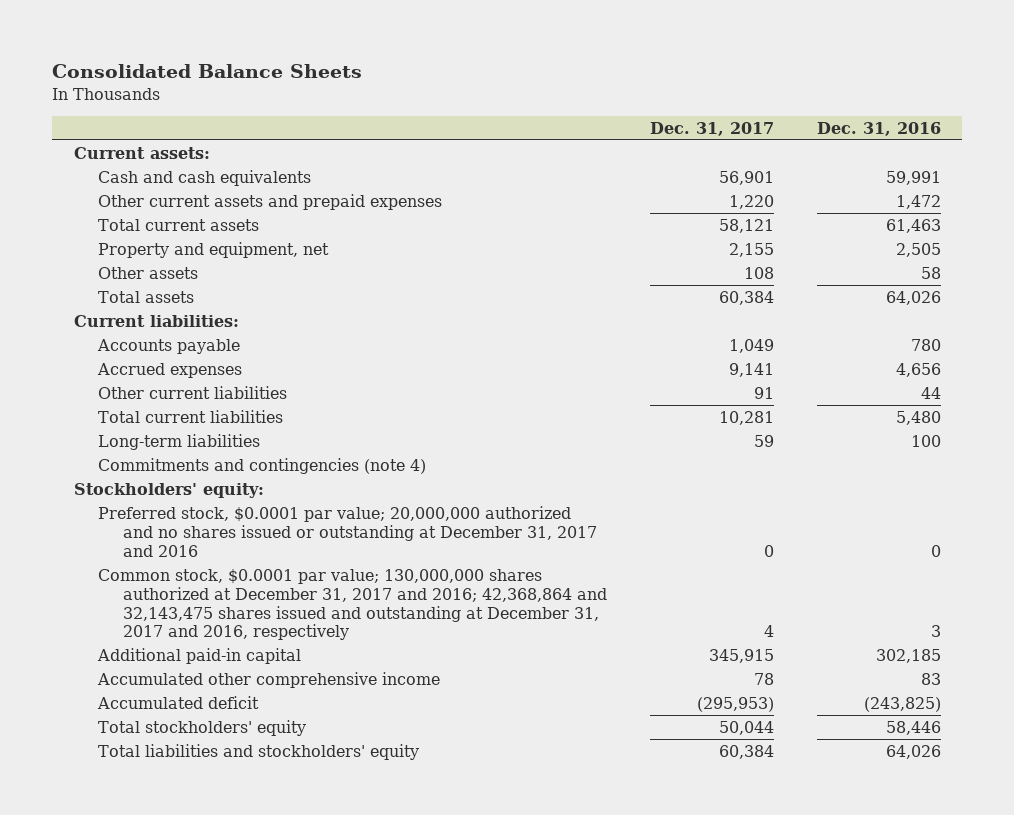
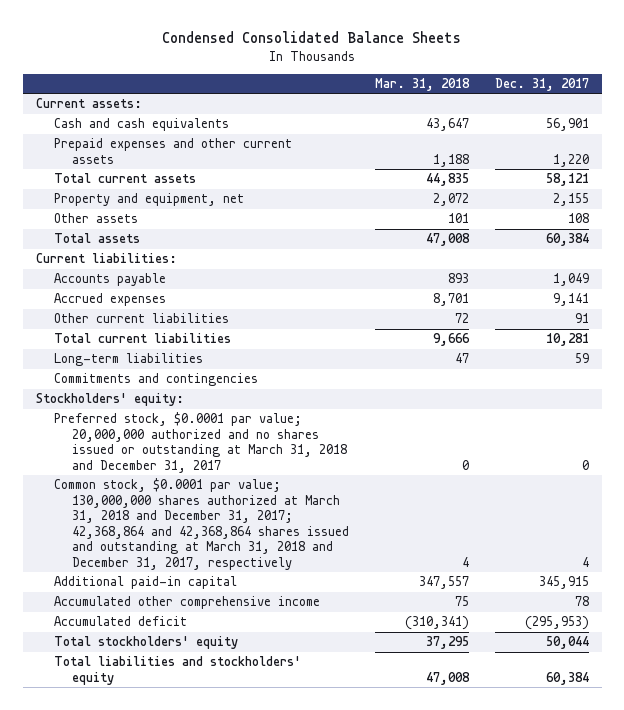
- Consolidated Balance Sheets
+ Condensed Consolidated Balance Sheets
- | Dec. 31, 2017 | Dec. 31, 2016
+ | Mar. 31, 2018 | Dec. 31, 2017
- Other current assets and prepaid expenses | 1,220 | 1,472
+ Prepaid expenses and other current assets | 1,188 | 1,220
- Commitments and contingencies (note 4)
+ Commitments and contingencies
- Preferred stock, $0.0001 par value; 20,000,000 authorized and no shares issued or outstanding at December 31, 2017 and 2016 | 0 | 0
- Common stock, $0.0001 par value; 130,000,000 shares authorized at December 31, 2017 and 2016; 42,368,864 and 32,143,475 shares issued and outstanding at December 31, 2017 and 2016, respectively | 4 | 3
+ Preferred stock, $0.0001 par value; 20,000,000 authorized and no shares issued or outstanding at March 31, 2018 and December 31, 2017 | 0 | 0
+ Common stock, $0.0001 par value; 130,000,000 shares authorized at March 31, 2018 and December 31, 2017; 42,368,864 and 42,368,864 shares issued and outstanding at March 31, 2018 and December 31, 2017, respectively | 4 | 4

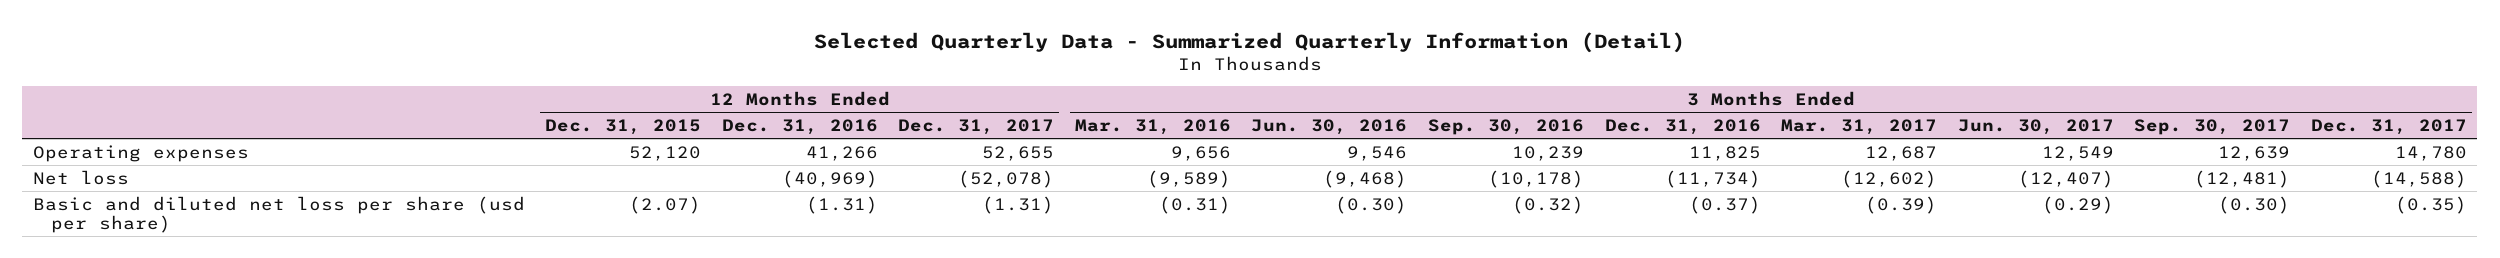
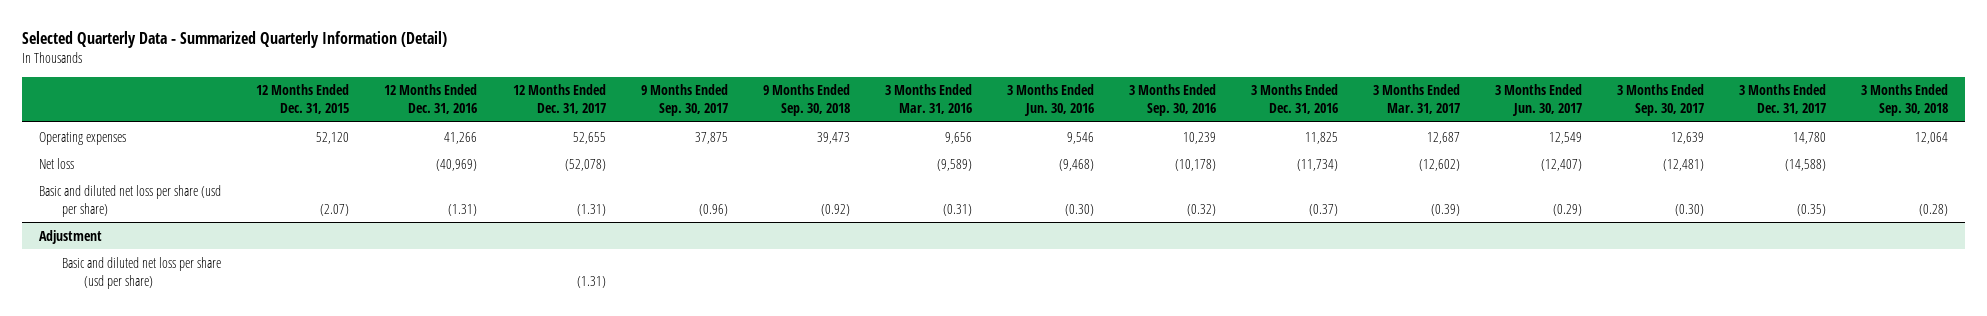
- | 12 Months Ended Dec. 31, 2015 | 12 Months Ended Dec. 31, 2016 | 12 Months Ended Dec. 31, 2017 | 3 Months Ended Mar. 31, 2016 | 3 Months Ended Jun. 30, 2016 | 3 Months Ended Sep. 30, 2016 | 3 Months Ended Dec. 31, 2016 | 3 Months Ended Mar. 31, 2017 | 3 Months Ended Jun. 30, 2017 | 3 Months Ended Sep. 30, 2017 | 3 Months Ended Dec. 31, 2017
+ | 12 Months Ended Dec. 31, 2015 | 12 Months Ended Dec. 31, 2016 | 12 Months Ended Dec. 31, 2017 | 9 Months Ended Sep. 30, 2017 | 9 Months Ended Sep. 30, 2018 | 3 Months Ended Mar. 31, 2016 | 3 Months Ended Jun. 30, 2016 | 3 Months Ended Sep. 30, 2016 | 3 Months Ended Dec. 31, 2016 | 3 Months Ended Mar. 31, 2017 | 3 Months Ended Jun. 30, 2017 | 3 Months Ended Sep. 30, 2017 | 3 Months Ended Dec. 31, 2017 | 3 Months Ended Sep. 30, 2018
+ Adjustment
+ Basic and diluted net loss per share (usd per share) | | | (1.31) | | | | | | | | | | |

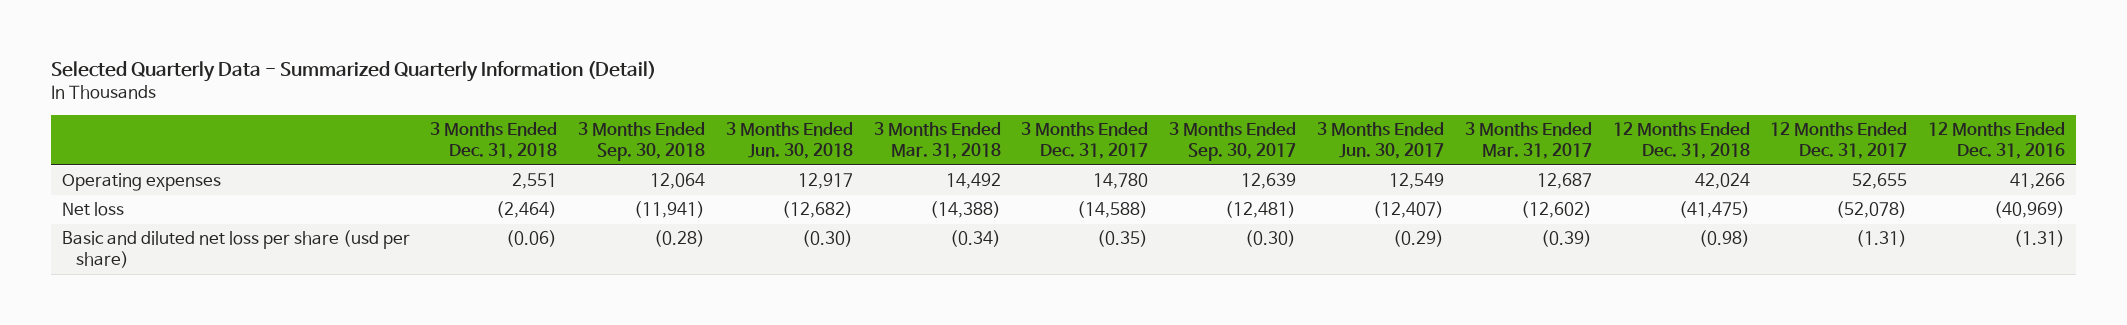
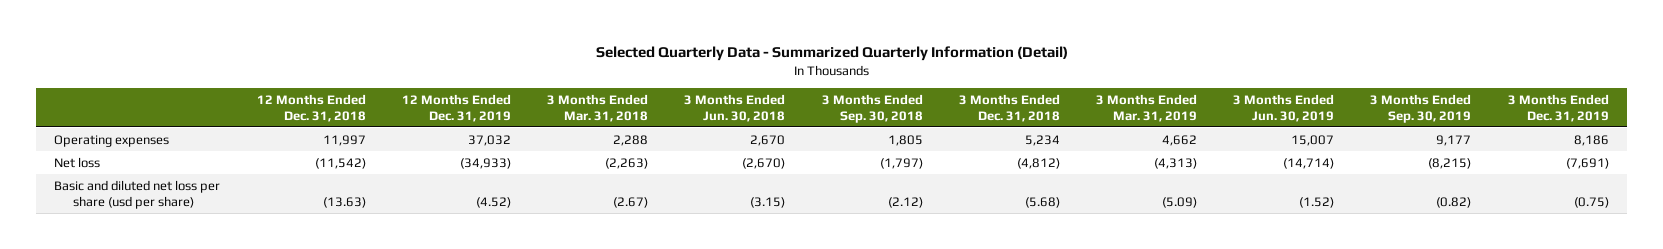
- | 3 Months Ended Dec. 31, 2018 | 3 Months Ended Sep. 30, 2018 | 3 Months Ended Jun. 30, 2018 | 3 Months Ended Mar. 31, 2018 | 3 Months Ended Dec. 31, 2017 | 3 Months Ended Sep. 30, 2017 | 3 Months Ended Jun. 30, 2017 | 3 Months Ended Mar. 31, 2017 | 12 Months Ended Dec. 31, 2018 | 12 Months Ended Dec. 31, 2017 | 12 Months Ended Dec. 31, 2016
+ | 12 Months Ended Dec. 31, 2018 | 12 Months Ended Dec. 31, 2019 | 3 Months Ended Mar. 31, 2018 | 3 Months Ended Jun. 30, 2018 | 3 Months Ended Sep. 30, 2018 | 3 Months Ended Dec. 31, 2018 | 3 Months Ended Mar. 31, 2019 | 3 Months Ended Jun. 30, 2019 | 3 Months Ended Sep. 30, 2019 | 3 Months Ended Dec. 31, 2019
- Operating expenses | 2,551 | 12,064 | 12,917 | 14,492 | 14,780 | 12,639 | 12,549 | 12,687 | 42,024 | 52,655 | 41,266
- Net loss | (2,464) | (11,941) | (12,682) | (14,388) | (14,588) | (12,481) | (12,407) | (12,602) | (41,475) | (52,078) | (40,969)
- Basic and diluted net loss per share (usd per share) | (0.06) | (0.28) | (0.30) | (0.34) | (0.35) | (0.30) | (0.29) | (0.39) | (0.98) | (1.31) | (1.31)
+ Operating expenses | 11,997 | 37,032 | 2,288 | 2,670 | 1,805 | 5,234 | 4,662 | 15,007 | 9,177 | 8,186
+ Net loss | (11,542) | (34,933) | (2,263) | (2,670) | (1,797) | (4,812) | (4,313) | (14,714) | (8,215) | (7,691)
+ Basic and diluted net loss per share (usd per share) | (13.63) | (4.52) | (2.67) | (3.15) | (2.12) | (5.68) | (5.09) | (1.52) | (0.82) | (0.75)

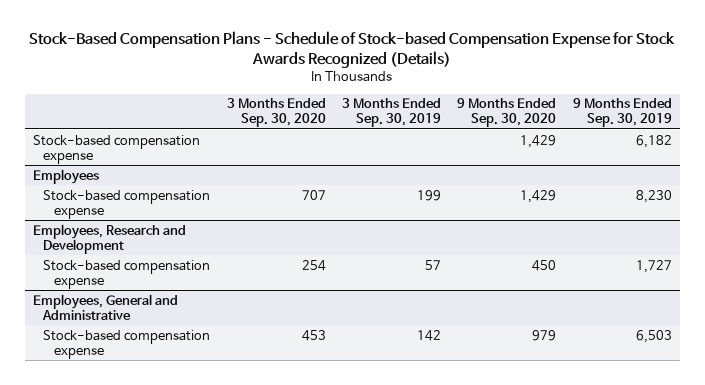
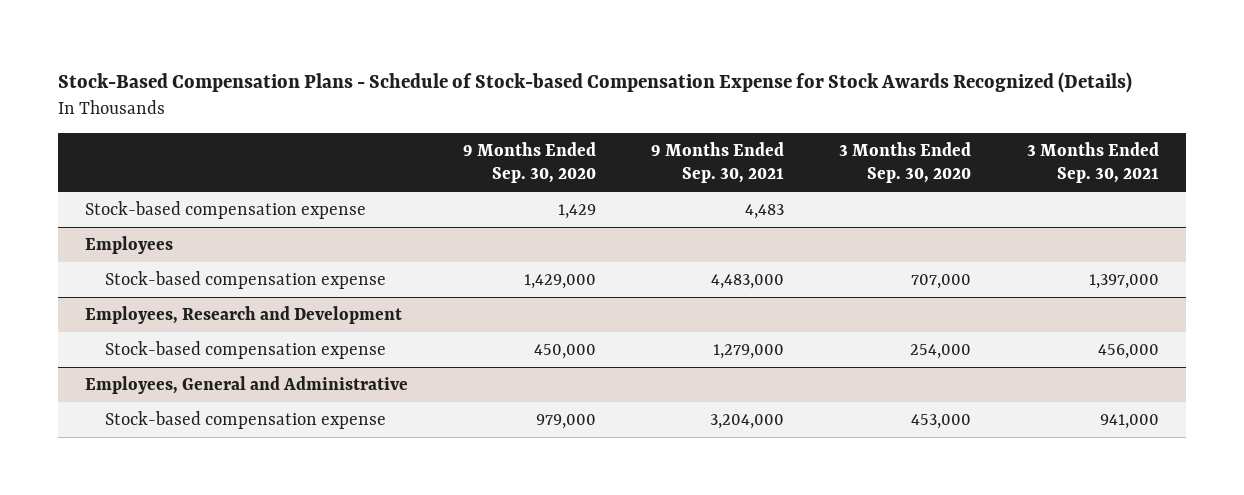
- | 3 Months Ended Sep. 30, 2020 | 3 Months Ended Sep. 30, 2019 | 9 Months Ended Sep. 30, 2020 | 9 Months Ended Sep. 30, 2019
+ | 9 Months Ended Sep. 30, 2020 | 9 Months Ended Sep. 30, 2021 | 3 Months Ended Sep. 30, 2020 | 3 Months Ended Sep. 30, 2021
@ Employees
- Stock-based compensation expense | 707 | 199 | 1,429 | 8,230
+ Stock-based compensation expense | 1,429,000 | 4,483,000 | 707,000 | 1,397,000
@ Employees, Research and Development
- Stock-based compensation expense | 254 | 57 | 450 | 1,727
+ Stock-based compensation expense | 450,000 | 1,279,000 | 254,000 | 456,000
@ Employees, General and Administrative
- Stock-based compensation expense | 453 | 142 | 979 | 6,503
+ Stock-based compensation expense | 979,000 | 3,204,000 | 453,000 | 941,000

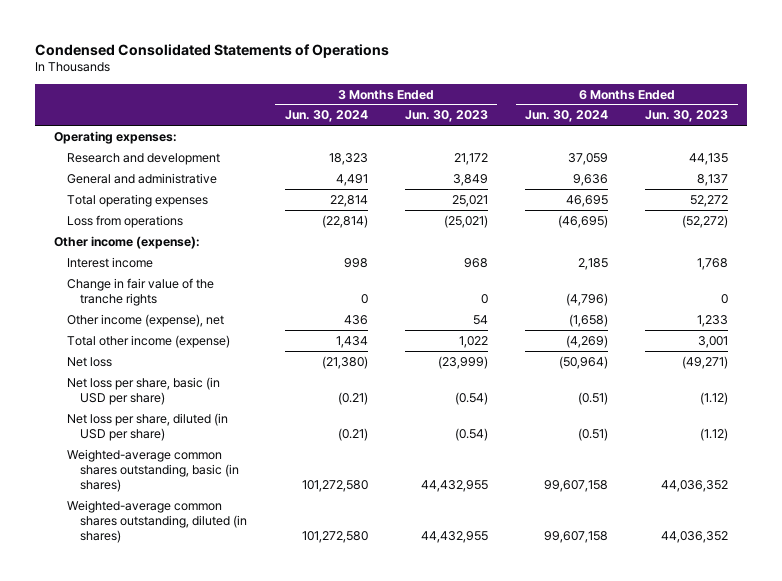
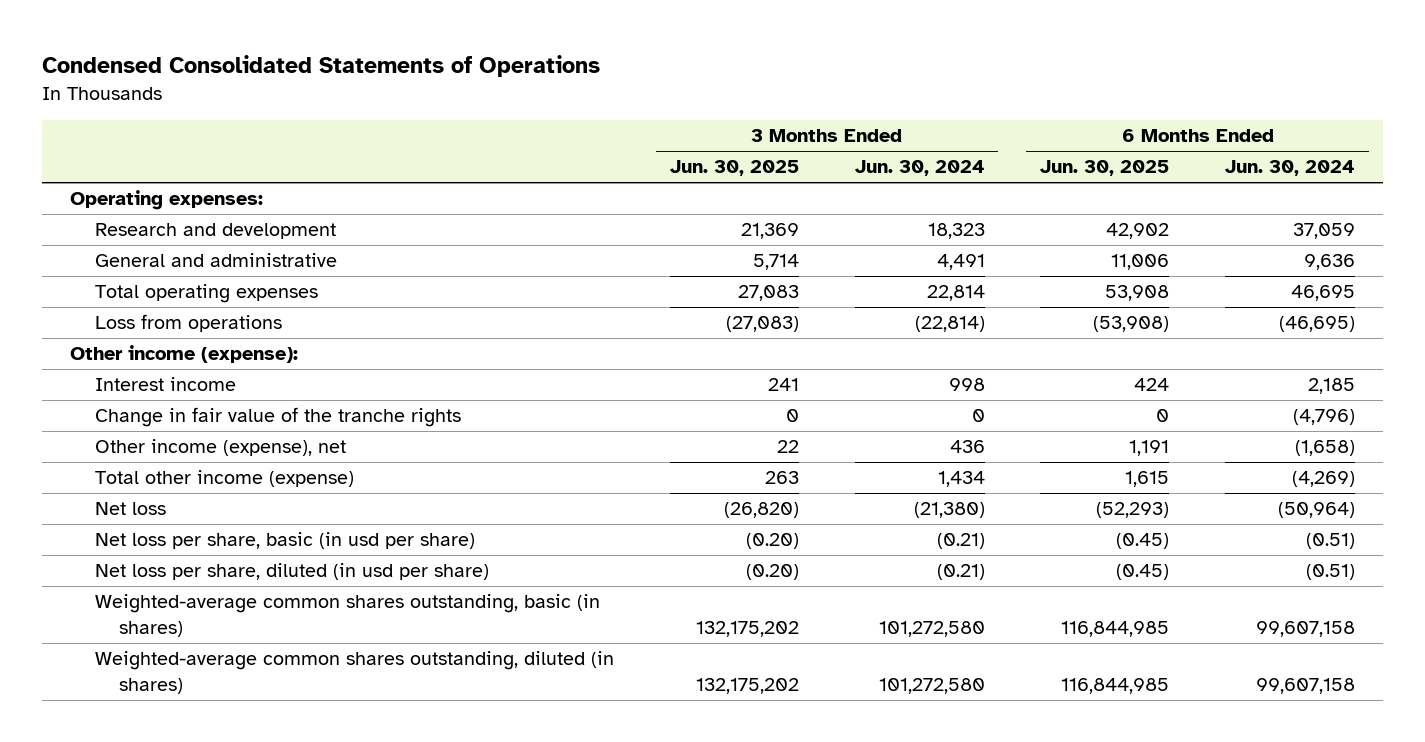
- | 3 Months Ended Jun. 30, 2024 | 3 Months Ended Jun. 30, 2023 | 6 Months Ended Jun. 30, 2024 | 6 Months Ended Jun. 30, 2023
+ | 3 Months Ended Jun. 30, 2025 | 3 Months Ended Jun. 30, 2024 | 6 Months Ended Jun. 30, 2025 | 6 Months Ended Jun. 30, 2024
- Net loss per share, basic (in USD per share) | (0.21) | (0.54) | (0.51) | (1.12)
- Net loss per share, diluted (in USD per share) | (0.21) | (0.54) | (0.51) | (1.12)
+ Net loss per share, basic (in usd per share) | (0.20) | (0.21) | (0.45) | (0.51)
+ Net loss per share, diluted (in usd per share) | (0.20) | (0.21) | (0.45) | (0.51)

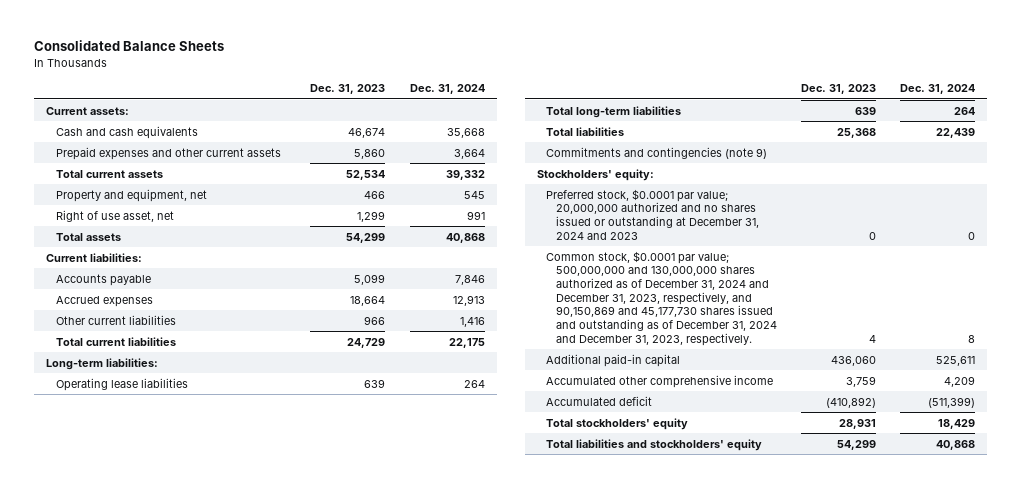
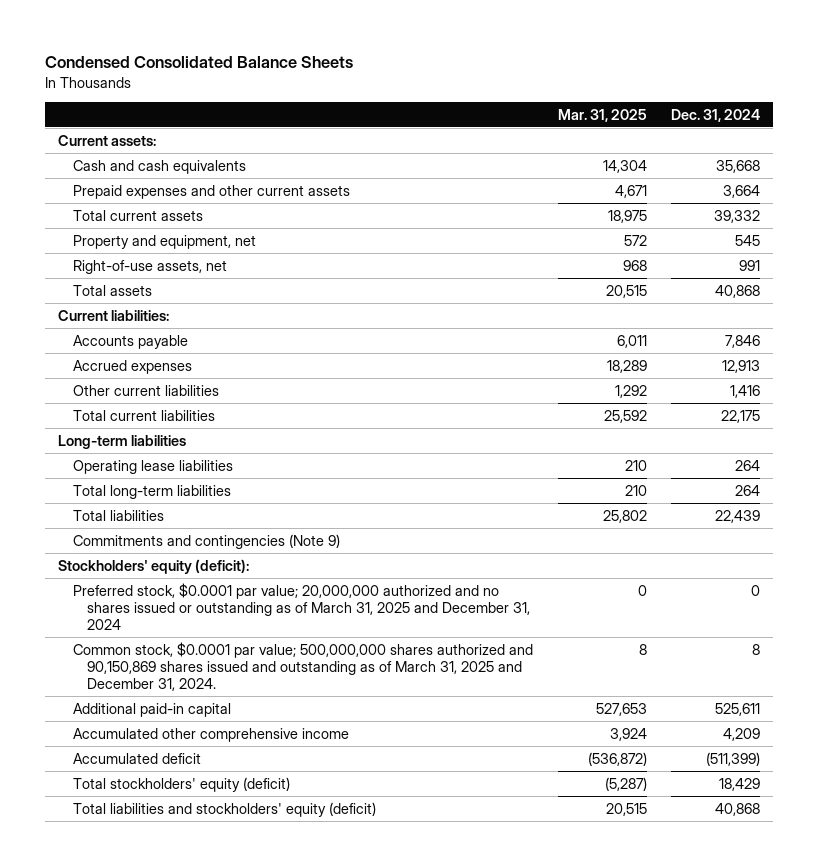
- Consolidated Balance Sheets
+ Condensed Consolidated Balance Sheets
- | Dec. 31, 2023 | Dec. 31, 2024
+ | Mar. 31, 2025 | Dec. 31, 2024
- Right of use asset, net | 1,299 | 991
+ Right-of-use assets, net | 968 | 991
- Long-term liabilities:
+ Long-term liabilities
- Commitments and contingencies (note 9)
- Stockholders' equity:
- Preferred stock, $0.0001 par value; 20,000,000 authorized and no shares issued or outstanding at December 31, 2024 and 2023 | 0 | 0
- Common stock, $0.0001 par value; 500,000,000 and 130,000,000 shares authorized as of December 31, 2024 and December 31, 2023, respectively, and 90,150,869 and 45,177,730 shares issued and outstanding as of December 31, 2024 and December 31, 2023, respectively. | 4 | 8
+ Commitments and contingencies (Note 9)
+ Stockholders' equity (deficit):
+ Preferred stock, $0.0001 par value; 20,000,000 authorized and no shares issued or outstanding as of March 31, 2025 and December 31, 2024 | 0 | 0
+ Common stock, $0.0001 par value; 500,000,000 shares authorized and 90,150,869 shares issued and outstanding as of March 31, 2025 and December 31, 2024. | 8 | 8
- Total stockholders' equity | 28,931 | 18,429
- Total liabilities and stockholders' equity | 54,299 | 40,868
+ Total stockholders' equity (deficit) | (5,287) | 18,429
+ Total liabilities and stockholders' equity (deficit) | 20,515 | 40,868

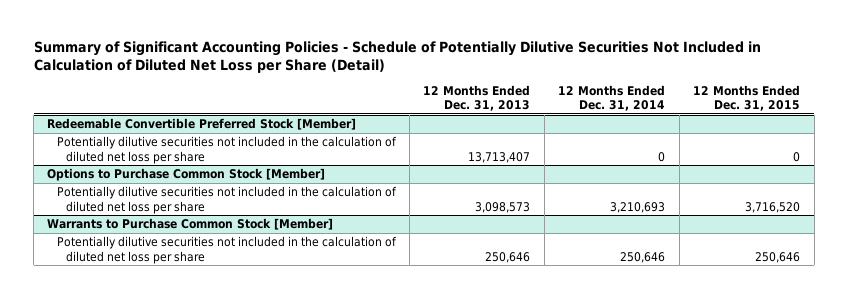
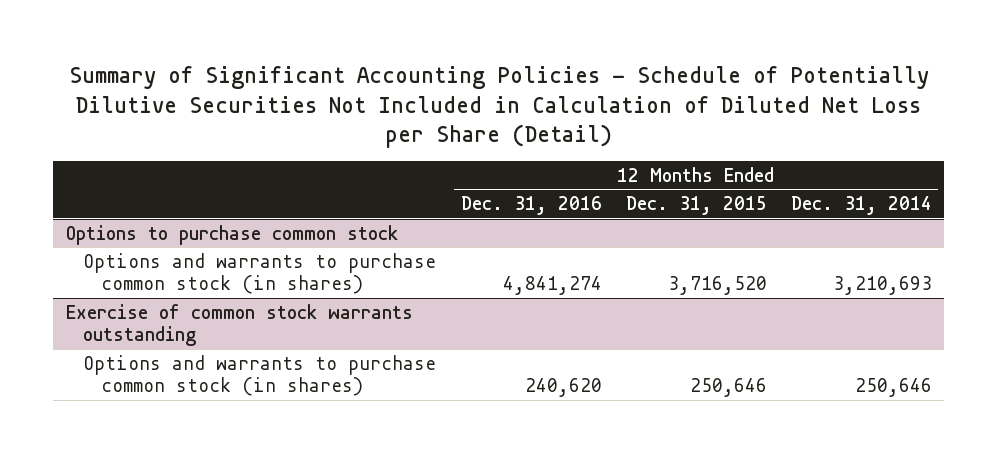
- | 12 Months Ended Dec. 31, 2013 | 12 Months Ended Dec. 31, 2014 | 12 Months Ended Dec. 31, 2015
+ | 12 Months Ended Dec. 31, 2016 | 12 Months Ended Dec. 31, 2015 | 12 Months Ended Dec. 31, 2014
- Redeemable Convertible Preferred Stock [Member]
- Potentially dilutive securities not included in the calculation of diluted net loss per share | 13,713,407 | 0 | 0
- Options to Purchase Common Stock [Member]
- Potentially dilutive securities not included in the calculation of diluted net loss per share | 3,098,573 | 3,210,693 | 3,716,520
- Warrants to Purchase Common Stock [Member]
- Potentially dilutive securities not included in the calculation of diluted net loss per share | 250,646 | 250,646 | 250,646
+ Options to purchase common stock
+ Options and warrants to purchase common stock (in shares) | 4,841,274 | 3,716,520 | 3,210,693
+ Exercise of common stock warrants outstanding
+ Options and warrants to purchase common stock (in shares) | 240,620 | 250,646 | 250,646

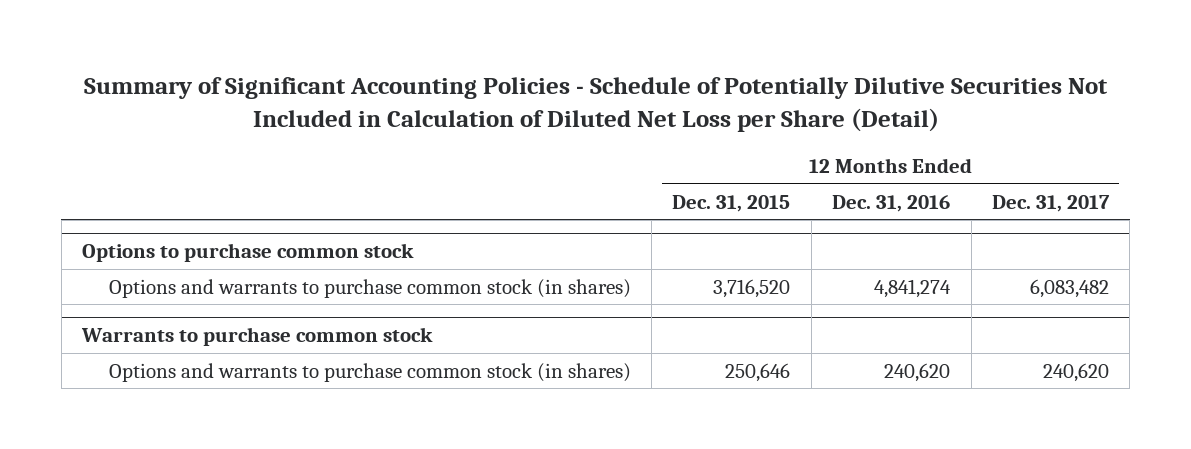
- | 12 Months Ended Dec. 31, 2016 | 12 Months Ended Dec. 31, 2015 | 12 Months Ended Dec. 31, 2014
+ | 12 Months Ended Dec. 31, 2015 | 12 Months Ended Dec. 31, 2016 | 12 Months Ended Dec. 31, 2017
- Exercise of common stock warrants outstanding
+ Warrants to purchase common stock

